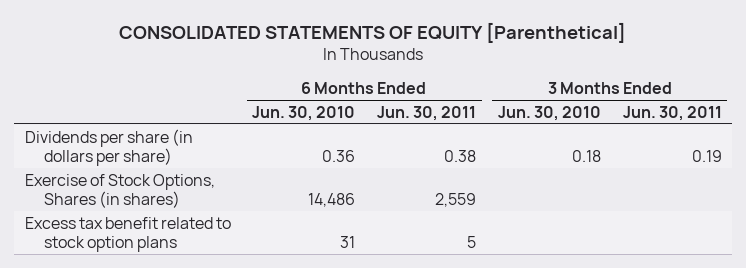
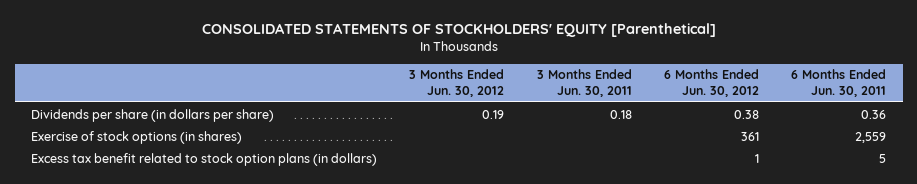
- CONSOLIDATED STATEMENTS OF EQUITY [Parenthetical]
+ CONSOLIDATED STATEMENTS OF STOCKHOLDERS' EQUITY [Parenthetical]
- | 6 Months Ended Jun. 30, 2010 | 6 Months Ended Jun. 30, 2011 | 3 Months Ended Jun. 30, 2010 | 3 Months Ended Jun. 30, 2011
+ | 3 Months Ended Jun. 30, 2012 | 3 Months Ended Jun. 30, 2011 | 6 Months Ended Jun. 30, 2012 | 6 Months Ended Jun. 30, 2011
- Dividends per share (in dollars per share) | 0.36 | 0.38 | 0.18 | 0.19
- Exercise of Stock Options, Shares (in shares) | 14,486 | 2,559 | |
- Excess tax benefit related to stock option plans | 31 | 5 | |
+ Dividends per share (in dollars per share) | 0.19 | 0.18 | 0.38 | 0.36
+ Exercise of stock options (in shares) | | | 361 | 2,559
+ Excess tax benefit related to stock option plans (in dollars) | | | 1 | 5

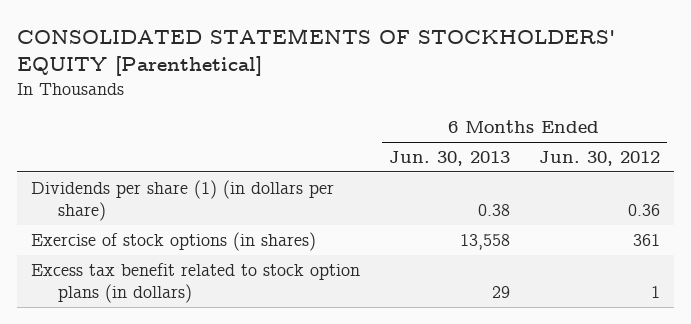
- | 3 Months Ended Jun. 30, 2012 | 3 Months Ended Jun. 30, 2011 | 6 Months Ended Jun. 30, 2012 | 6 Months Ended Jun. 30, 2011
+ | 6 Months Ended Jun. 30, 2013 | 6 Months Ended Jun. 30, 2012
- Dividends per share (in dollars per share) | 0.19 | 0.18 | 0.38 | 0.36
+ Dividends per share (1) (in dollars per share) | 0.38 | 0.36

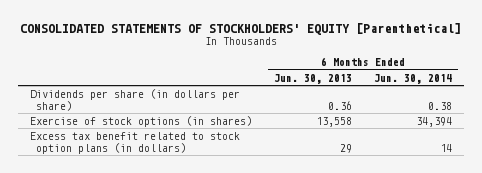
- | 6 Months Ended Jun. 30, 2013 | 6 Months Ended Jun. 30, 2012
+ | 6 Months Ended Jun. 30, 2013 | 6 Months Ended Jun. 30, 2014
- Dividends per share (1) (in dollars per share) | 0.38 | 0.36
+ Dividends per share (in dollars per share) | 0.36 | 0.38

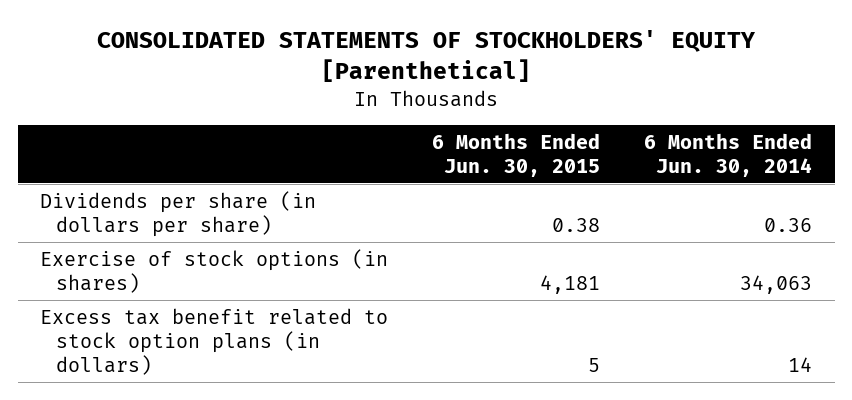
- | 6 Months Ended Jun. 30, 2013 | 6 Months Ended Jun. 30, 2014
+ | 6 Months Ended Jun. 30, 2015 | 6 Months Ended Jun. 30, 2014
- Dividends per share (in dollars per share) | 0.36 | 0.38
- Exercise of stock options (in shares) | 13,558 | 34,394
+ Dividends per share (in dollars per share) | 0.38 | 0.36
+ Exercise of stock options (in shares) | 4,181 | 34,063

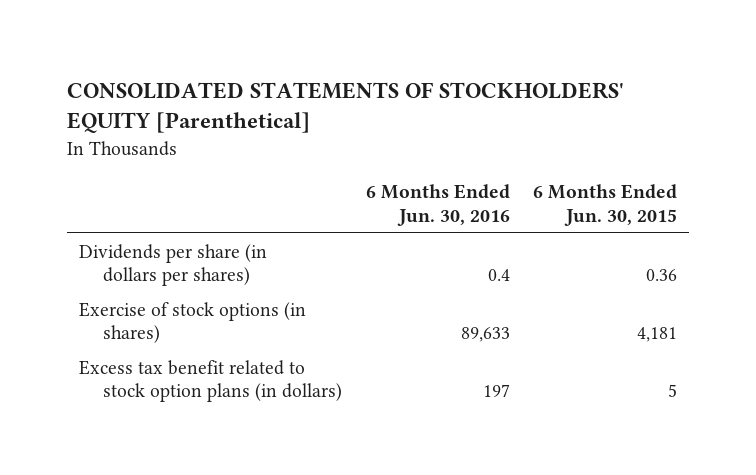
- | 6 Months Ended Jun. 30, 2015 | 6 Months Ended Jun. 30, 2014
+ | 6 Months Ended Jun. 30, 2016 | 6 Months Ended Jun. 30, 2015
- Dividends per share (in dollars per share) | 0.38 | 0.36
+ Dividends per share (in dollars per shares) | 0.4 | 0.36

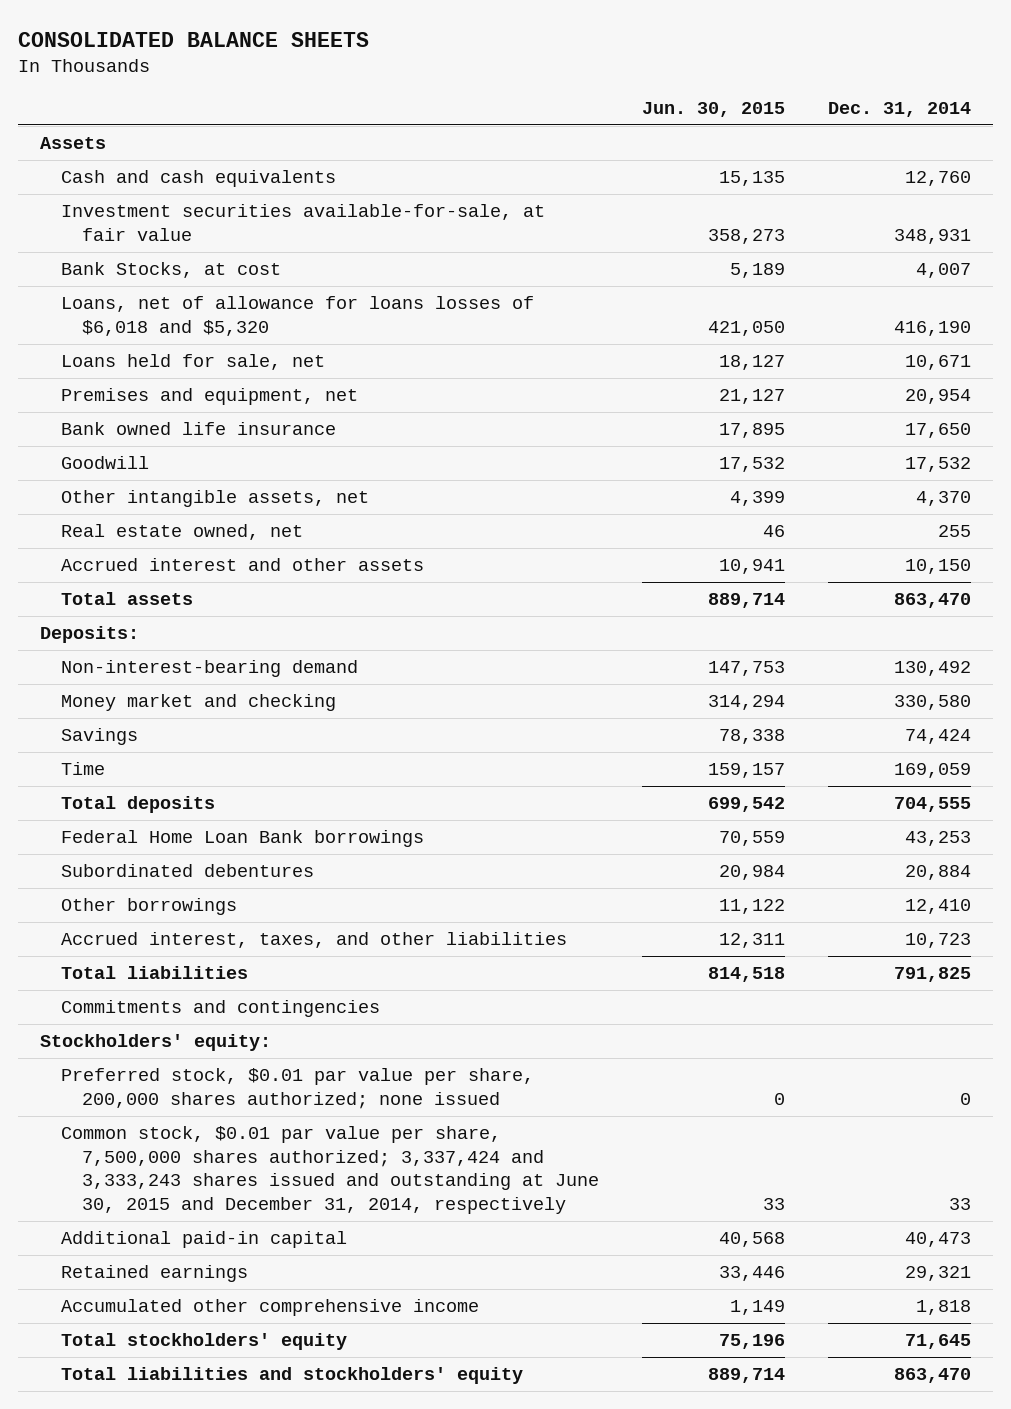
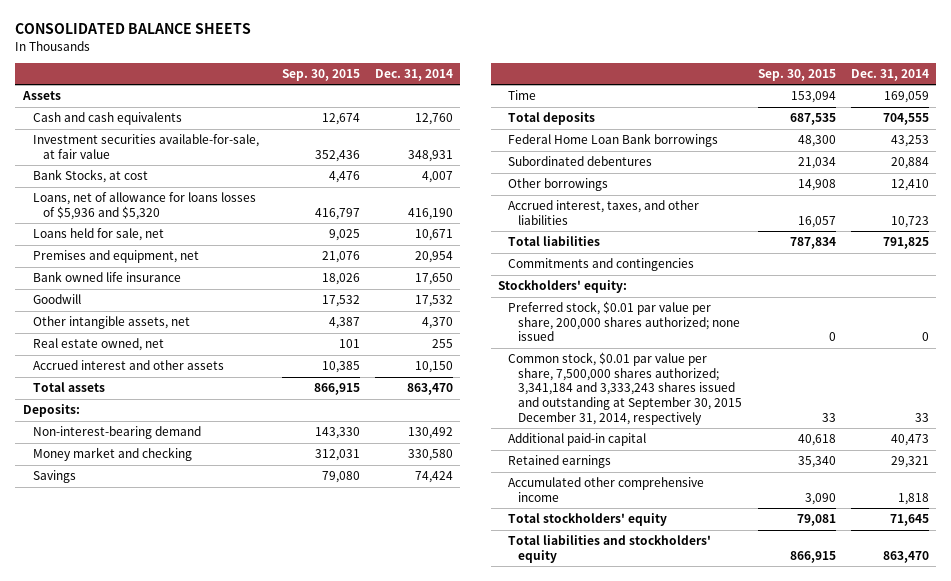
- | Jun. 30, 2015 | Dec. 31, 2014
+ | Sep. 30, 2015 | Dec. 31, 2014
- Loans, net of allowance for loans losses of $6,018 and $5,320 | 421,050 | 416,190
+ Loans, net of allowance for loans losses of $5,936 and $5,320 | 416,797 | 416,190
- Common stock, $0.01 par value per share, 7,500,000 shares authorized; 3,337,424 and 3,333,243 shares issued and outstanding at June 30, 2015 and December 31, 2014, respectively | 33 | 33
+ Common stock, $0.01 par value per share, 7,500,000 shares authorized; 3,341,184 and 3,333,243 shares issued and outstanding at September 30, 2015 December 31, 2014, respectively | 33 | 33

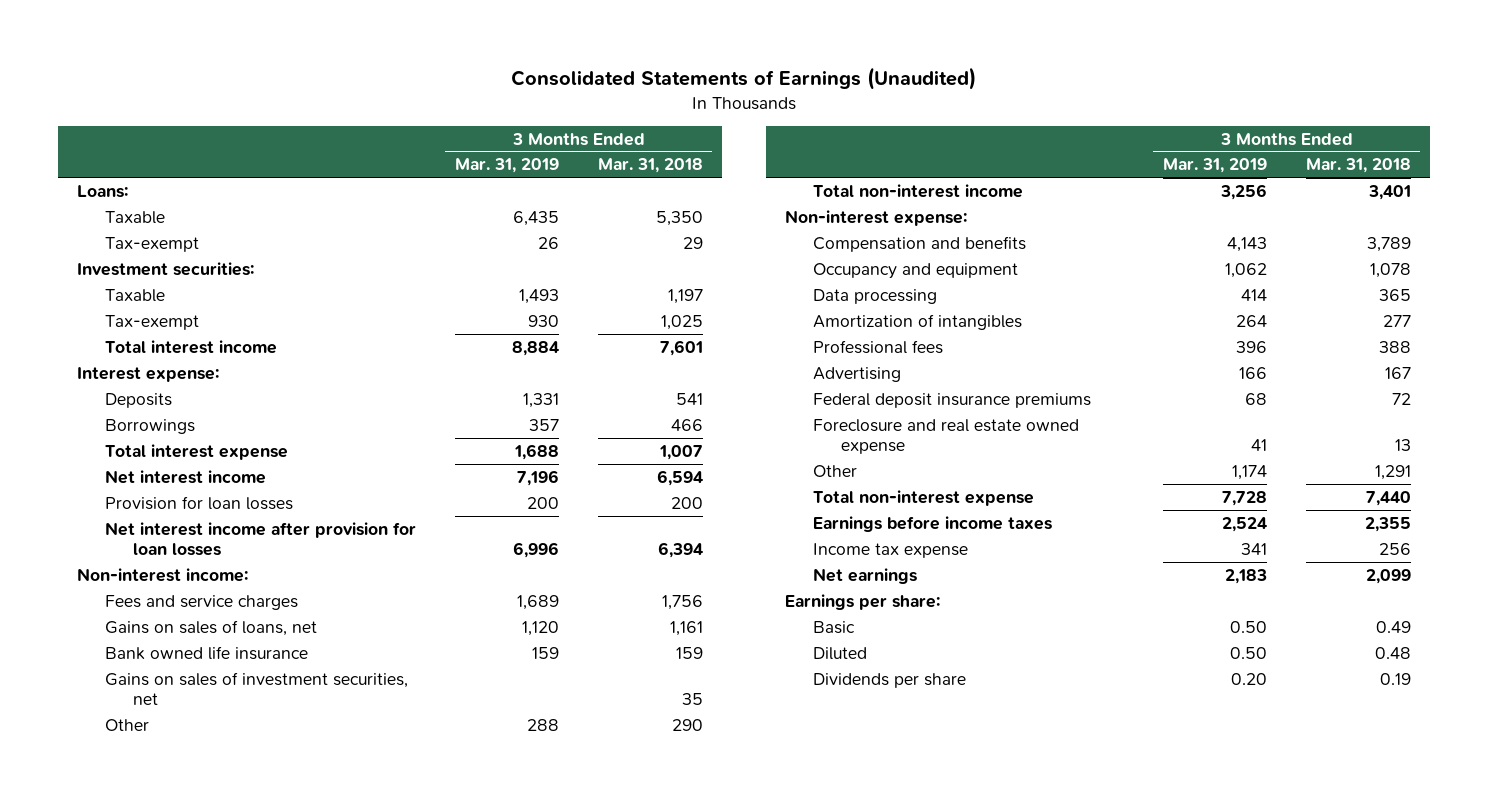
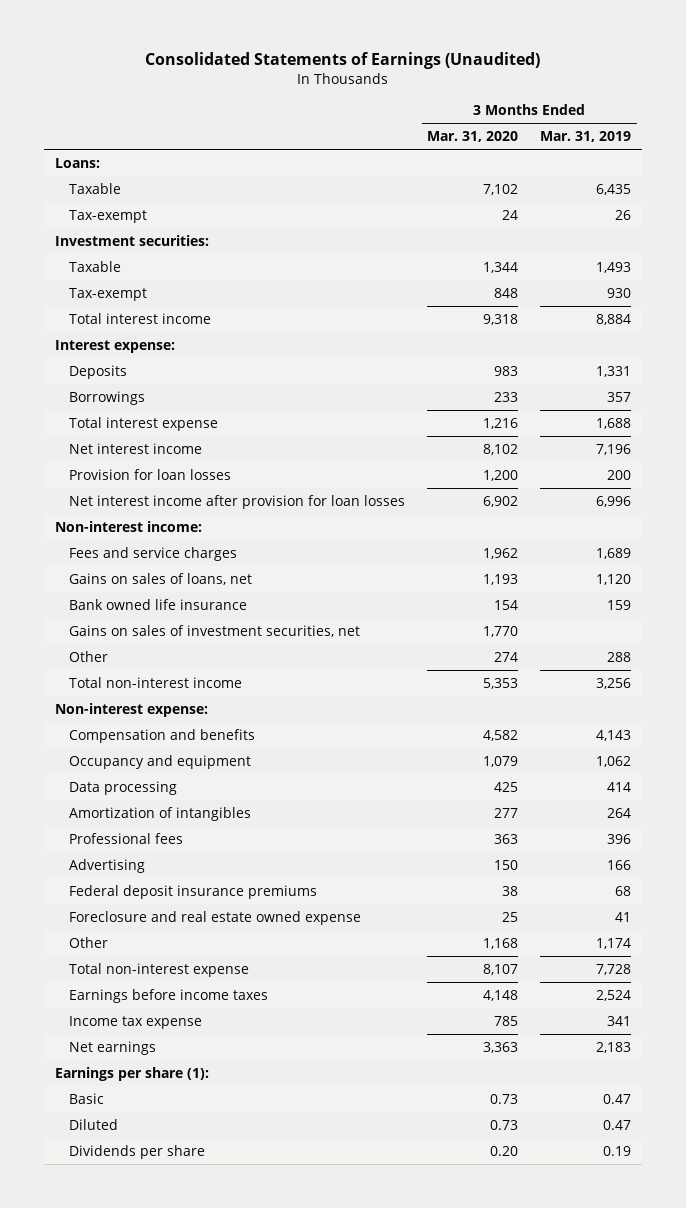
- | 3 Months Ended Mar. 31, 2019 | 3 Months Ended Mar. 31, 2018
+ | 3 Months Ended Mar. 31, 2020 | 3 Months Ended Mar. 31, 2019
- Earnings per share:
- Basic | 0.50 | 0.49
- Diluted | 0.50 | 0.48
- Dividends per share | 0.20 | 0.19
+ Earnings per share (1):
+ Basic | 0.73 | 0.47
+ Diluted | 0.73 | 0.47
+ Dividends per share | 0.20 | 0.19

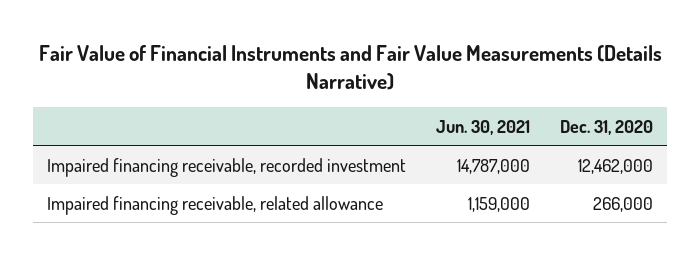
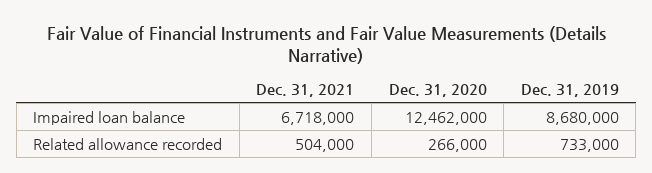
- | Jun. 30, 2021 | Dec. 31, 2020
+ | Dec. 31, 2021 | Dec. 31, 2020 | Dec. 31, 2019
- Impaired financing receivable, recorded investment | 14,787,000 | 12,462,000
- Impaired financing receivable, related allowance | 1,159,000 | 266,000
+ Impaired loan balance | 6,718,000 | 12,462,000 | 8,680,000
+ Related allowance recorded | 504,000 | 266,000 | 733,000

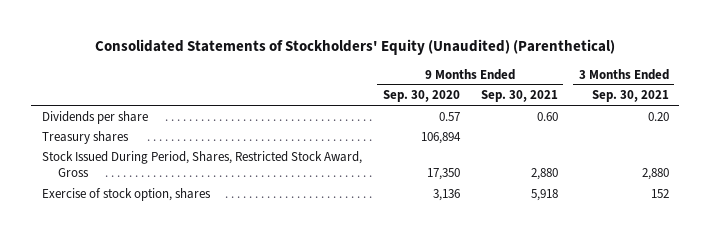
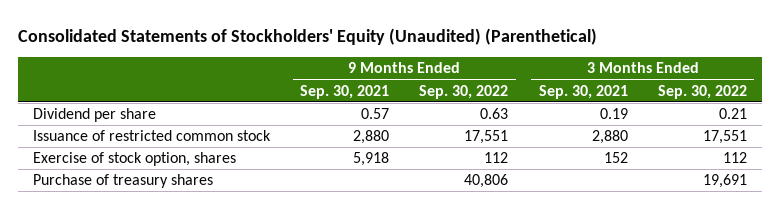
- | 9 Months Ended Sep. 30, 2020 | 9 Months Ended Sep. 30, 2021 | 3 Months Ended Sep. 30, 2021
+ | 9 Months Ended Sep. 30, 2021 | 9 Months Ended Sep. 30, 2022 | 3 Months Ended Sep. 30, 2021 | 3 Months Ended Sep. 30, 2022
- Dividends per share | 0.57 | 0.60 | 0.20
- Treasury shares | 106,894 | |
- Stock Issued During Period, Shares, Restricted Stock Award, Gross | 17,350 | 2,880 | 2,880
+ Dividend per share | 0.57 | 0.63 | 0.19 | 0.21
+ Issuance of restricted common stock | 2,880 | 17,551 | 2,880 | 17,551
+ Purchase of treasury shares | | 40,806 | | 19,691

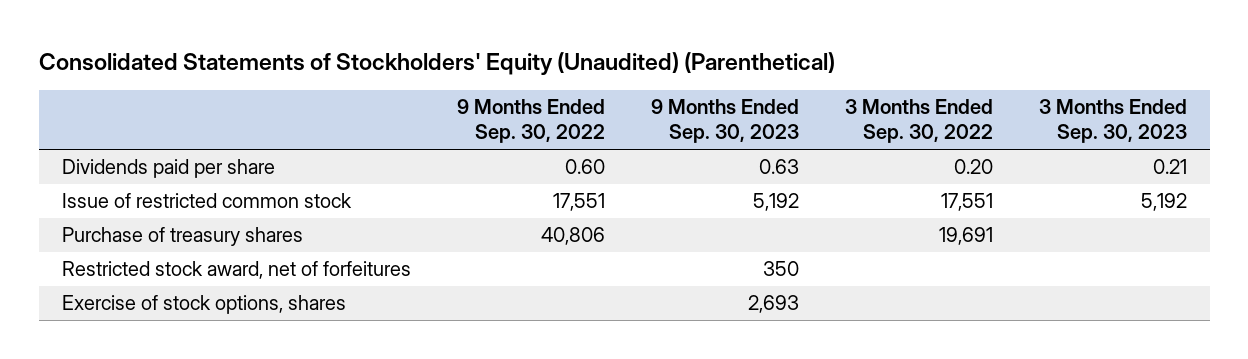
- | 9 Months Ended Sep. 30, 2021 | 9 Months Ended Sep. 30, 2022 | 3 Months Ended Sep. 30, 2021 | 3 Months Ended Sep. 30, 2022
+ | 9 Months Ended Sep. 30, 2022 | 9 Months Ended Sep. 30, 2023 | 3 Months Ended Sep. 30, 2022 | 3 Months Ended Sep. 30, 2023
- Dividend per share | 0.57 | 0.63 | 0.19 | 0.21
- Issuance of restricted common stock | 2,880 | 17,551 | 2,880 | 17,551
- Exercise of stock option, shares | 5,918 | 112 | 152 | 112
+ Dividends paid per share | 0.60 | 0.63 | 0.20 | 0.21
+ Issue of restricted common stock | 17,551 | 5,192 | 17,551 | 5,192
+ Restricted stock award, net of forfeitures | | 350 | |
+ Exercise of stock options, shares | | 2,693 | |

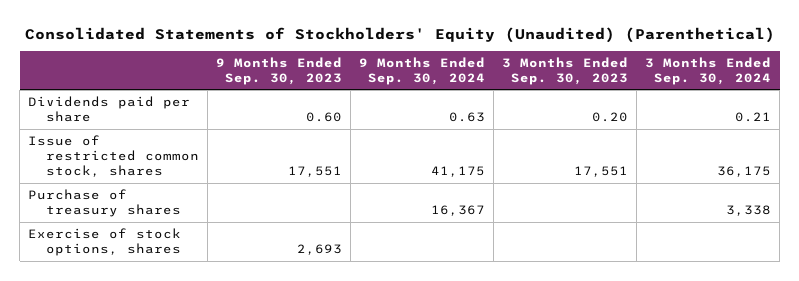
- | 9 Months Ended Sep. 30, 2022 | 9 Months Ended Sep. 30, 2023 | 3 Months Ended Sep. 30, 2022 | 3 Months Ended Sep. 30, 2023
+ | 9 Months Ended Sep. 30, 2023 | 9 Months Ended Sep. 30, 2024 | 3 Months Ended Sep. 30, 2023 | 3 Months Ended Sep. 30, 2024
- Dividends paid per share | 0.60 | 0.63 | 0.20 | 0.21
- Issue of restricted common stock | 17,551 | 5,192 | 17,551 | 5,192
+ Dividends paid per share | 0.60 | 0.63 | 0.20 | 0.21
+ Issue of restricted common stock, shares | 17,551 | 41,175 | 17,551 | 36,175
- Restricted stock award, net of forfeitures | | 350 | |

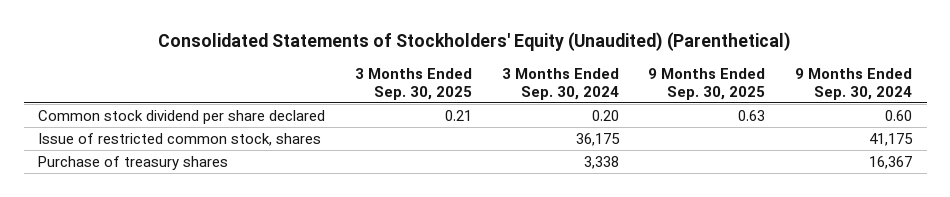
- | 9 Months Ended Sep. 30, 2023 | 9 Months Ended Sep. 30, 2024 | 3 Months Ended Sep. 30, 2023 | 3 Months Ended Sep. 30, 2024
+ | 3 Months Ended Sep. 30, 2025 | 3 Months Ended Sep. 30, 2024 | 9 Months Ended Sep. 30, 2025 | 9 Months Ended Sep. 30, 2024
- Dividends paid per share | 0.60 | 0.63 | 0.20 | 0.21
+ Common stock dividend per share declared | 0.21 | 0.20 | 0.63 | 0.60
- Exercise of stock options, shares | 2,693 | | |

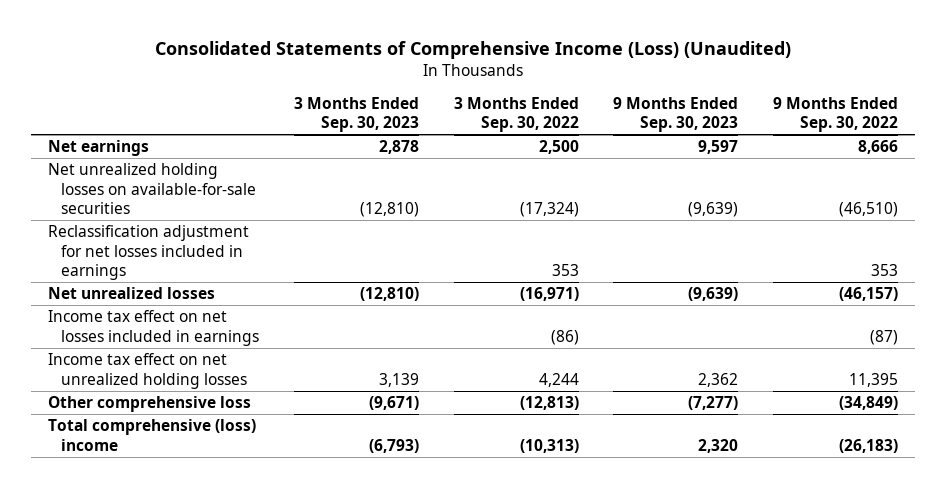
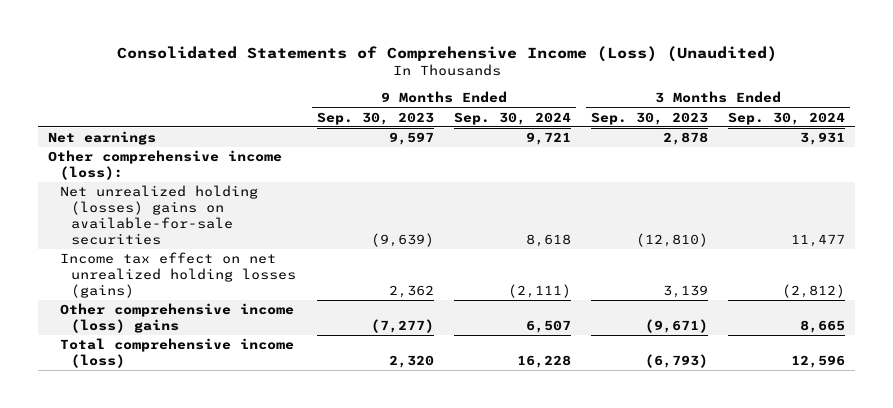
- | 3 Months Ended Sep. 30, 2023 | 3 Months Ended Sep. 30, 2022 | 9 Months Ended Sep. 30, 2023 | 9 Months Ended Sep. 30, 2022
+ | 9 Months Ended Sep. 30, 2023 | 9 Months Ended Sep. 30, 2024 | 3 Months Ended Sep. 30, 2023 | 3 Months Ended Sep. 30, 2024
- Net unrealized holding losses on available-for-sale securities | (12,810) | (17,324) | (9,639) | (46,510)
- Reclassification adjustment for net losses included in earnings | | 353 | | 353
- Net unrealized losses | (12,810) | (16,971) | (9,639) | (46,157)
- Income tax effect on net losses included in earnings | | (86) | | (87)
- Income tax effect on net unrealized holding losses | 3,139 | 4,244 | 2,362 | 11,395
- Other comprehensive loss | (9,671) | (12,813) | (7,277) | (34,849)
- Total comprehensive (loss) income | (6,793) | (10,313) | 2,320 | (26,183)
+ Other comprehensive income (loss):
+ Net unrealized holding (losses) gains on available-for-sale securities | (9,639) | 8,618 | (12,810) | 11,477
+ Income tax effect on net unrealized holding losses (gains) | 2,362 | (2,111) | 3,139 | (2,812)
+ Other comprehensive income (loss) gains | (7,277) | 6,507 | (9,671) | 8,665
+ Total comprehensive income (loss) | 2,320 | 16,228 | (6,793) | 12,596

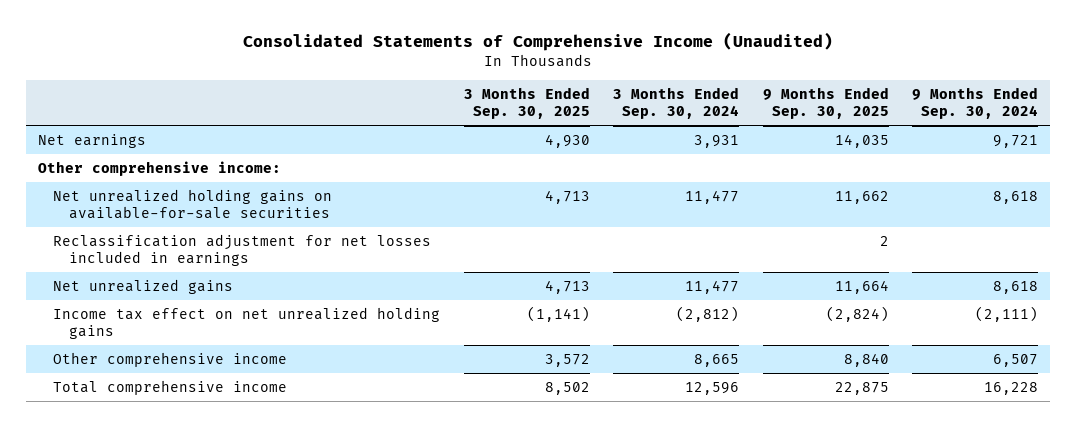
- Consolidated Statements of Comprehensive Income (Loss) (Unaudited)
+ Consolidated Statements of Comprehensive Income (Unaudited)
- | 9 Months Ended Sep. 30, 2023 | 9 Months Ended Sep. 30, 2024 | 3 Months Ended Sep. 30, 2023 | 3 Months Ended Sep. 30, 2024
+ | 3 Months Ended Sep. 30, 2025 | 3 Months Ended Sep. 30, 2024 | 9 Months Ended Sep. 30, 2025 | 9 Months Ended Sep. 30, 2024
- Other comprehensive income (loss):
- Net unrealized holding (losses) gains on available-for-sale securities | (9,639) | 8,618 | (12,810) | 11,477
- Income tax effect on net unrealized holding losses (gains) | 2,362 | (2,111) | 3,139 | (2,812)
- Other comprehensive income (loss) gains | (7,277) | 6,507 | (9,671) | 8,665
- Total comprehensive income (loss) | 2,320 | 16,228 | (6,793) | 12,596
+ Other comprehensive income:
+ Net unrealized holding gains on available-for-sale securities | 4,713 | 11,477 | 11,662 | 8,618
+ Reclassification adjustment for net losses included in earnings | | | 2 |
+ Net unrealized gains | 4,713 | 11,477 | 11,664 | 8,618
+ Income tax effect on net unrealized holding gains | (1,141) | (2,812) | (2,824) | (2,111)
+ Other comprehensive income | 3,572 | 8,665 | 8,840 | 6,507
+ Total comprehensive income | 8,502 | 12,596 | 22,875 | 16,228

